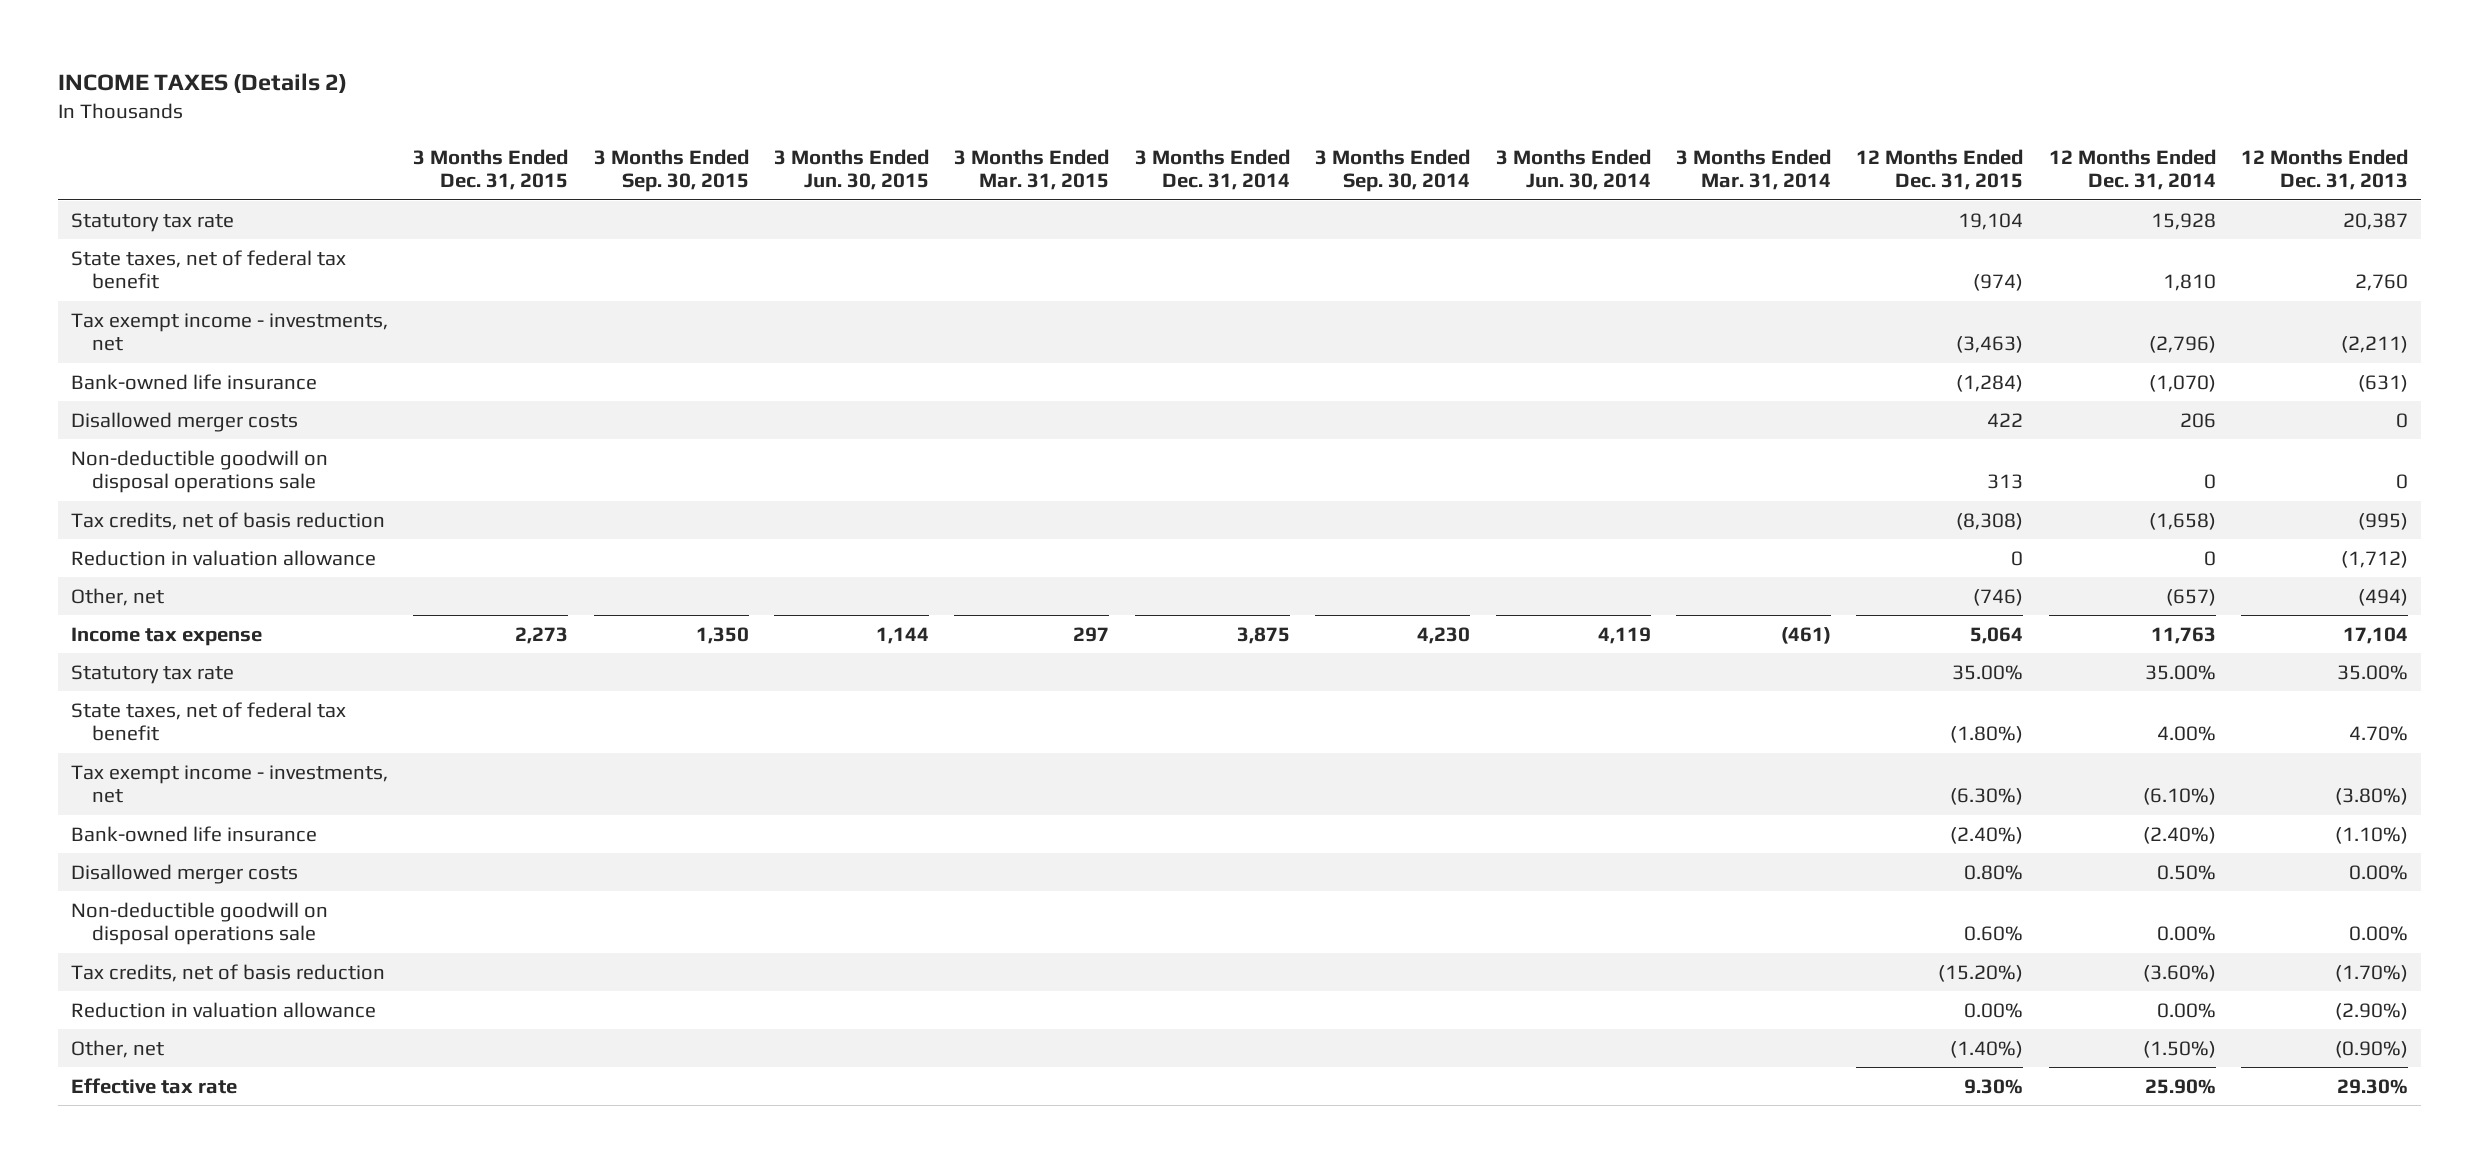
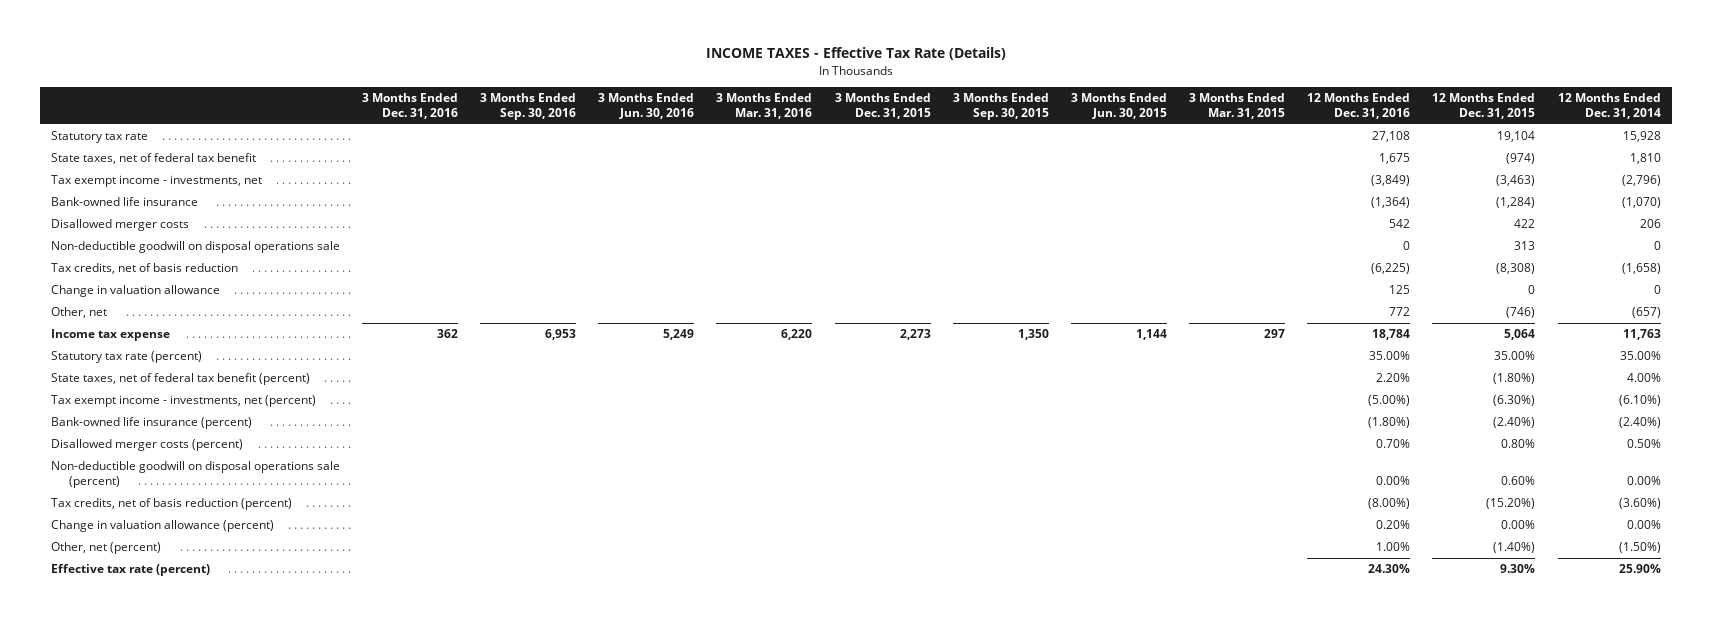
- INCOME TAXES (Details 2)
+ INCOME TAXES - Effective Tax Rate (Details)
- | 3 Months Ended Dec. 31, 2015 | 3 Months Ended Sep. 30, 2015 | 3 Months Ended Jun. 30, 2015 | 3 Months Ended Mar. 31, 2015 | 3 Months Ended Dec. 31, 2014 | 3 Months Ended Sep. 30, 2014 | 3 Months Ended Jun. 30, 2014 | 3 Months Ended Mar. 31, 2014 | 12 Months Ended Dec. 31, 2015 | 12 Months Ended Dec. 31, 2014 | 12 Months Ended Dec. 31, 2013
+ | 3 Months Ended Dec. 31, 2016 | 3 Months Ended Sep. 30, 2016 | 3 Months Ended Jun. 30, 2016 | 3 Months Ended Mar. 31, 2016 | 3 Months Ended Dec. 31, 2015 | 3 Months Ended Sep. 30, 2015 | 3 Months Ended Jun. 30, 2015 | 3 Months Ended Mar. 31, 2015 | 12 Months Ended Dec. 31, 2016 | 12 Months Ended Dec. 31, 2015 | 12 Months Ended Dec. 31, 2014
- Reduction in valuation allowance | | | | | | | | | 0 | 0 | (1,712)
+ Change in valuation allowance | | | | | | | | | 125 | 0 | 0
- Statutory tax rate | | | | | | | | | 35.00% | 35.00% | 35.00%
- State taxes, net of federal tax benefit | | | | | | | | | (1.80%) | 4.00% | 4.70%
- Tax exempt income - investments, net | | | | | | | | | (6.30%) | (6.10%) | (3.80%)
- Bank-owned life insurance | | | | | | | | | (2.40%) | (2.40%) | (1.10%)
- Disallowed merger costs | | | | | | | | | 0.80% | 0.50% | 0.00%
- Non-deductible goodwill on disposal operations sale | | | | | | | | | 0.60% | 0.00% | 0.00%
- Tax credits, net of basis reduction | | | | | | | | | (15.20%) | (3.60%) | (1.70%)
- Reduction in valuation allowance | | | | | | | | | 0.00% | 0.00% | (2.90%)
- Other, net | | | | | | | | | (1.40%) | (1.50%) | (0.90%)
- Effective tax rate | | | | | | | | | 9.30% | 25.90% | 29.30%
+ Statutory tax rate (percent) | | | | | | | | | 35.00% | 35.00% | 35.00%
+ State taxes, net of federal tax benefit (percent) | | | | | | | | | 2.20% | (1.80%) | 4.00%
+ Tax exempt income - investments, net (percent) | | | | | | | | | (5.00%) | (6.30%) | (6.10%)
+ Bank-owned life insurance (percent) | | | | | | | | | (1.80%) | (2.40%) | (2.40%)
+ Disallowed merger costs (percent) | | | | | | | | | 0.70% | 0.80% | 0.50%
+ Non-deductible goodwill on disposal operations sale (percent) | | | | | | | | | 0.00% | 0.60% | 0.00%
+ Tax credits, net of basis reduction (percent) | | | | | | | | | (8.00%) | (15.20%) | (3.60%)
+ Change in valuation allowance (percent) | | | | | | | | | 0.20% | 0.00% | 0.00%
+ Other, net (percent) | | | | | | | | | 1.00% | (1.40%) | (1.50%)
+ Effective tax rate (percent) | | | | | | | | | 24.30% | 9.30% | 25.90%

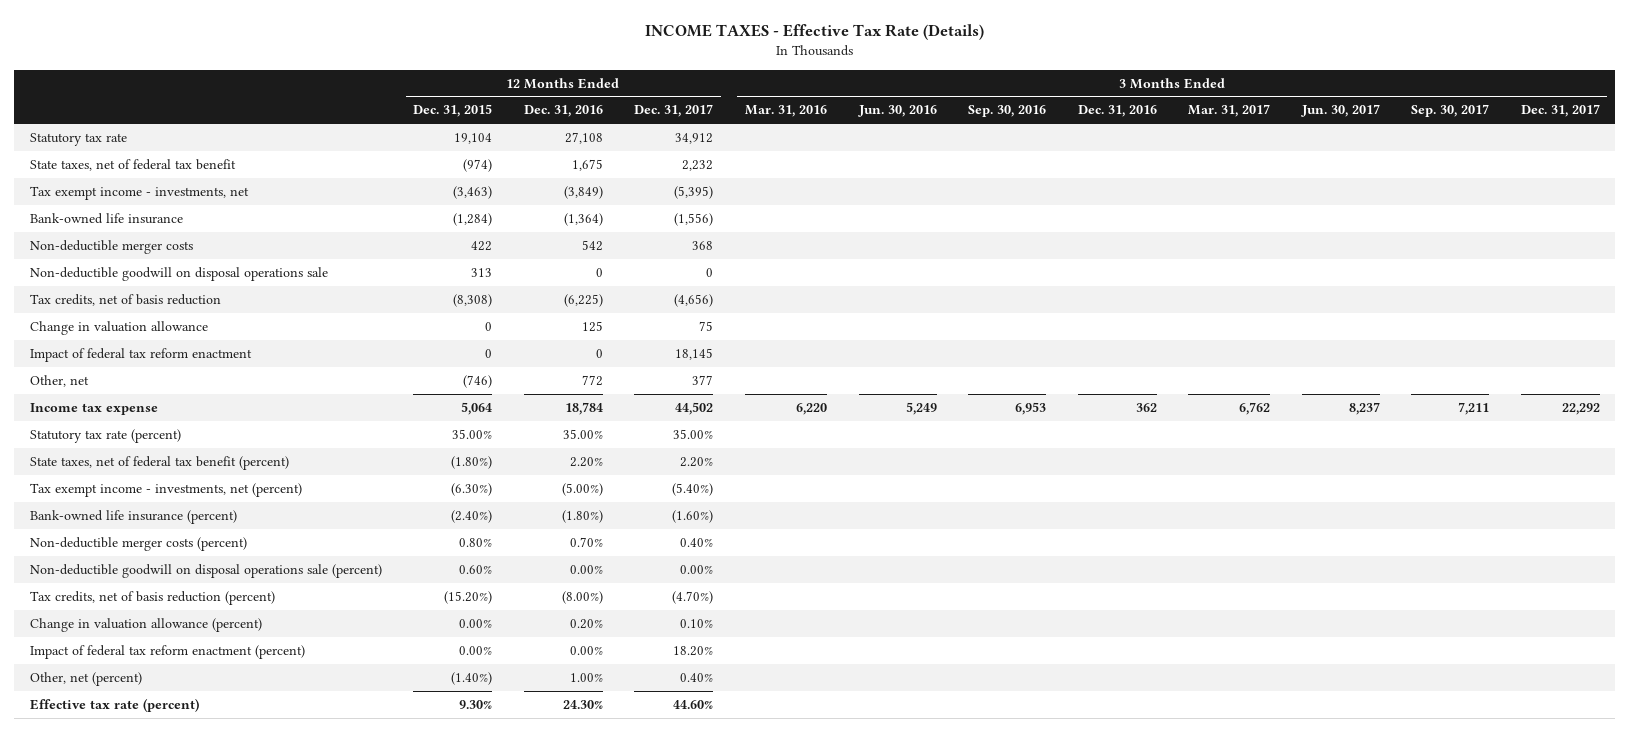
- | 3 Months Ended Dec. 31, 2016 | 3 Months Ended Sep. 30, 2016 | 3 Months Ended Jun. 30, 2016 | 3 Months Ended Mar. 31, 2016 | 3 Months Ended Dec. 31, 2015 | 3 Months Ended Sep. 30, 2015 | 3 Months Ended Jun. 30, 2015 | 3 Months Ended Mar. 31, 2015 | 12 Months Ended Dec. 31, 2016 | 12 Months Ended Dec. 31, 2015 | 12 Months Ended Dec. 31, 2014
+ | 12 Months Ended Dec. 31, 2015 | 12 Months Ended Dec. 31, 2016 | 12 Months Ended Dec. 31, 2017 | 3 Months Ended Mar. 31, 2016 | 3 Months Ended Jun. 30, 2016 | 3 Months Ended Sep. 30, 2016 | 3 Months Ended Dec. 31, 2016 | 3 Months Ended Mar. 31, 2017 | 3 Months Ended Jun. 30, 2017 | 3 Months Ended Sep. 30, 2017 | 3 Months Ended Dec. 31, 2017
- Disallowed merger costs | | | | | | | | | 542 | 422 | 206
+ Non-deductible merger costs | 422 | 542 | 368 | | | | | | | |
+ Impact of federal tax reform enactment | 0 | 0 | 18,145 | | | | | | | |
- Disallowed merger costs (percent) | | | | | | | | | 0.70% | 0.80% | 0.50%
+ Non-deductible merger costs (percent) | 0.80% | 0.70% | 0.40% | | | | | | | |
+ Impact of federal tax reform enactment (percent) | 0.00% | 0.00% | 18.20% | | | | | | | |

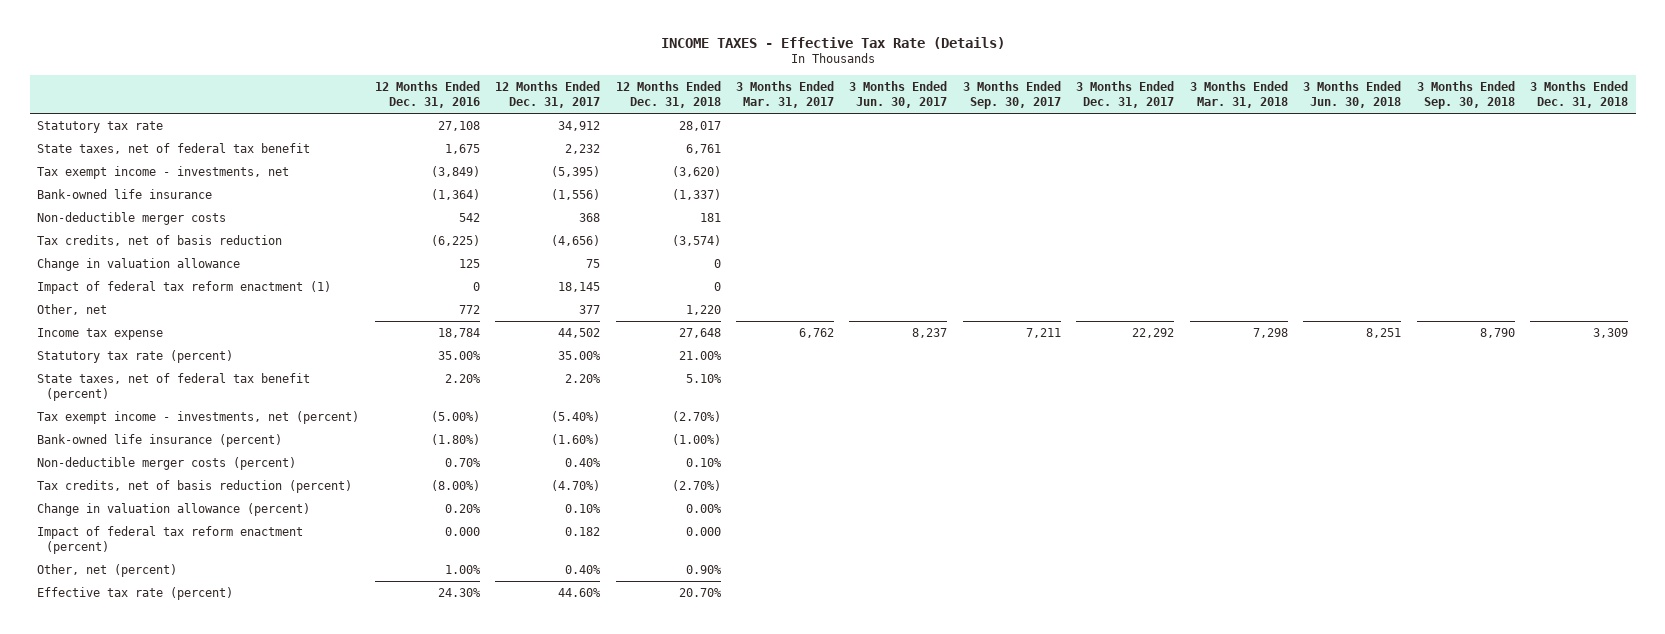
- | 12 Months Ended Dec. 31, 2015 | 12 Months Ended Dec. 31, 2016 | 12 Months Ended Dec. 31, 2017 | 3 Months Ended Mar. 31, 2016 | 3 Months Ended Jun. 30, 2016 | 3 Months Ended Sep. 30, 2016 | 3 Months Ended Dec. 31, 2016 | 3 Months Ended Mar. 31, 2017 | 3 Months Ended Jun. 30, 2017 | 3 Months Ended Sep. 30, 2017 | 3 Months Ended Dec. 31, 2017
+ | 12 Months Ended Dec. 31, 2016 | 12 Months Ended Dec. 31, 2017 | 12 Months Ended Dec. 31, 2018 | 3 Months Ended Mar. 31, 2017 | 3 Months Ended Jun. 30, 2017 | 3 Months Ended Sep. 30, 2017 | 3 Months Ended Dec. 31, 2017 | 3 Months Ended Mar. 31, 2018 | 3 Months Ended Jun. 30, 2018 | 3 Months Ended Sep. 30, 2018 | 3 Months Ended Dec. 31, 2018
- Non-deductible goodwill on disposal operations sale | 313 | 0 | 0 | | | | | | | |
- Impact of federal tax reform enactment | 0 | 0 | 18,145 | | | | | | | |
+ Impact of federal tax reform enactment (1) | 0 | 18,145 | 0 | | | | | | | |
- Non-deductible goodwill on disposal operations sale (percent) | 0.60% | 0.00% | 0.00% | | | | | | | |
- Impact of federal tax reform enactment (percent) | 0.00% | 0.00% | 18.20% | | | | | | | |
+ Impact of federal tax reform enactment (percent) | 0.000 | 0.182 | 0.000 | | | | | | | |

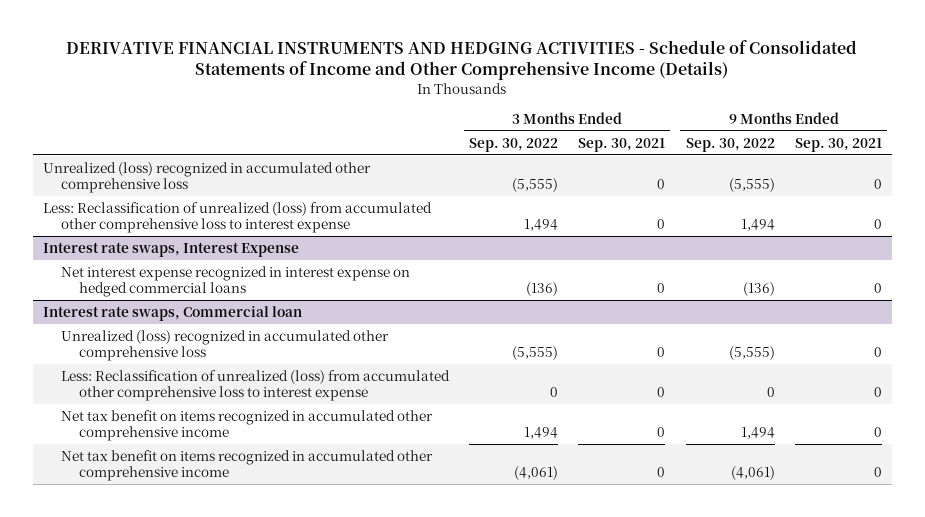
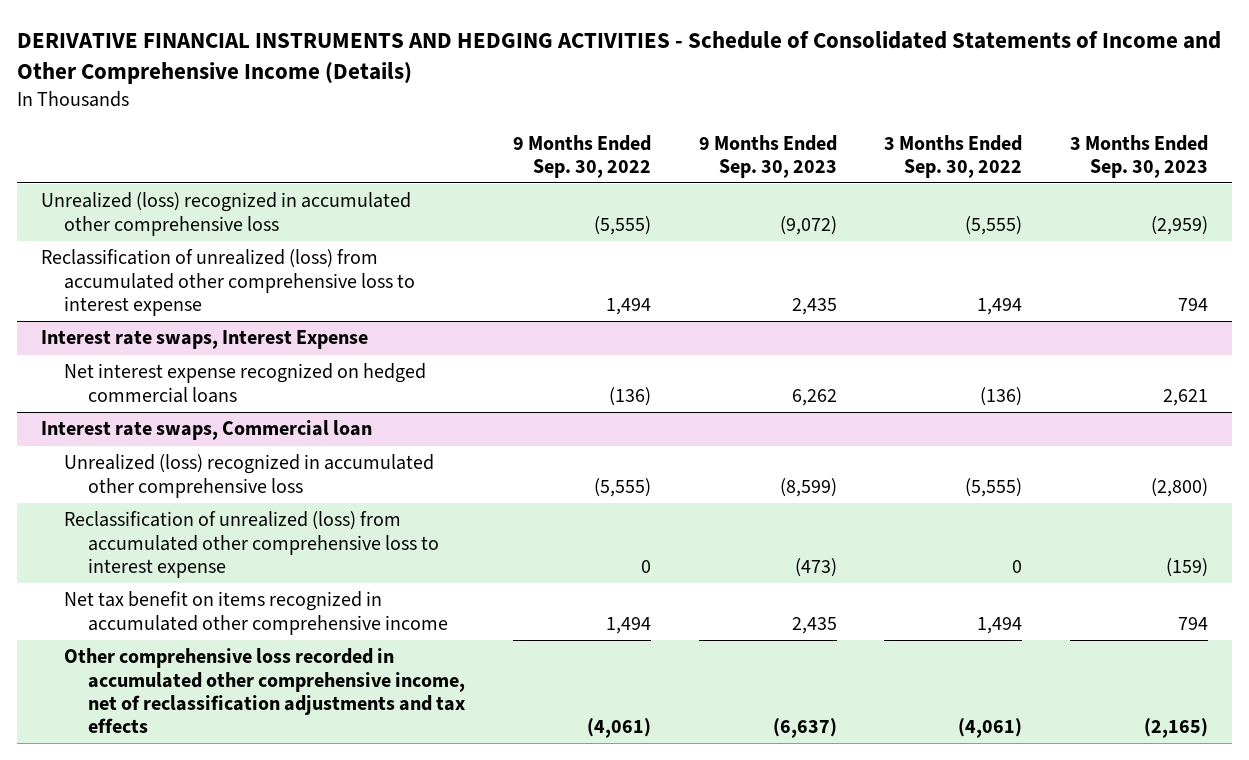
- | 3 Months Ended Sep. 30, 2022 | 3 Months Ended Sep. 30, 2021 | 9 Months Ended Sep. 30, 2022 | 9 Months Ended Sep. 30, 2021
+ | 9 Months Ended Sep. 30, 2022 | 9 Months Ended Sep. 30, 2023 | 3 Months Ended Sep. 30, 2022 | 3 Months Ended Sep. 30, 2023
- Less: Reclassification of unrealized (loss) from accumulated other comprehensive loss to interest expense | 1,494 | 0 | 1,494 | 0
+ Reclassification of unrealized (loss) from accumulated other comprehensive loss to interest expense | 1,494 | 2,435 | 1,494 | 794
@ Interest rate swaps, Interest Expense
- Net interest expense recognized in interest expense on hedged commercial loans | (136) | 0 | (136) | 0
+ Net interest expense recognized on hedged commercial loans | (136) | 6,262 | (136) | 2,621
@ Interest rate swaps, Commercial loan
- Less: Reclassification of unrealized (loss) from accumulated other comprehensive loss to interest expense | 0 | 0 | 0 | 0
+ Reclassification of unrealized (loss) from accumulated other comprehensive loss to interest expense | 0 | (473) | 0 | (159)
- Net tax benefit on items recognized in accumulated other comprehensive income | (4,061) | 0 | (4,061) | 0
+ Other comprehensive loss recorded in accumulated other comprehensive income, net of reclassification adjustments and tax effects | (4,061) | (6,637) | (4,061) | (2,165)

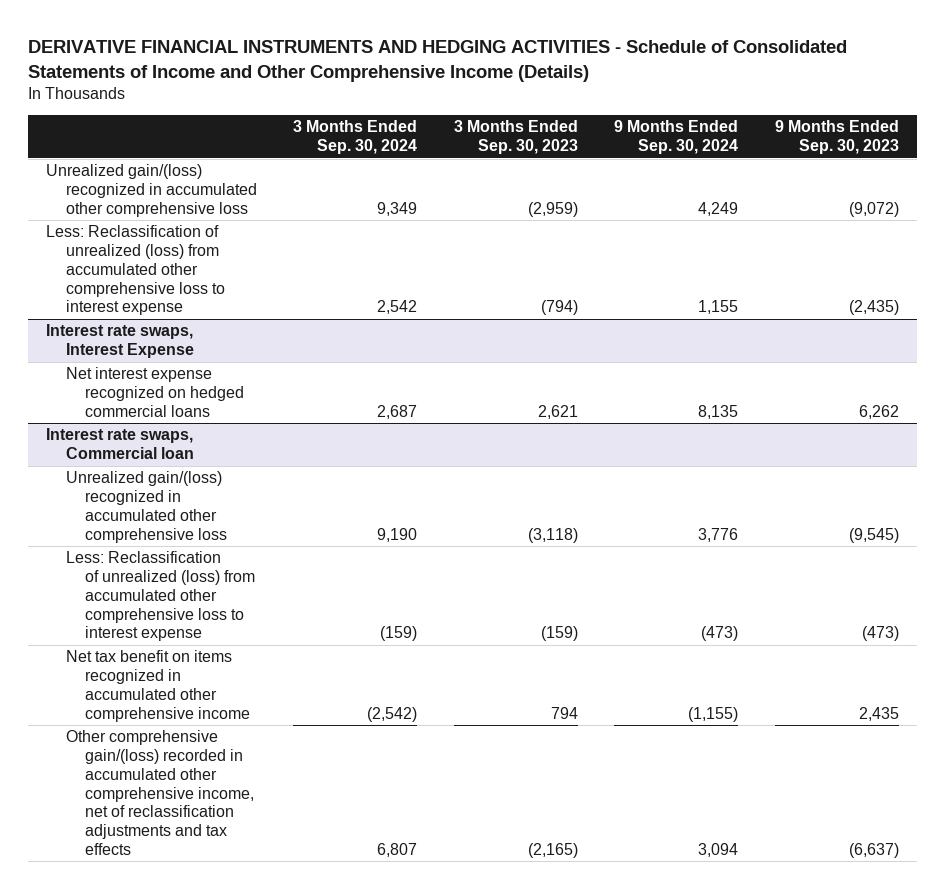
- | 9 Months Ended Sep. 30, 2022 | 9 Months Ended Sep. 30, 2023 | 3 Months Ended Sep. 30, 2022 | 3 Months Ended Sep. 30, 2023
+ | 3 Months Ended Sep. 30, 2024 | 3 Months Ended Sep. 30, 2023 | 9 Months Ended Sep. 30, 2024 | 9 Months Ended Sep. 30, 2023
- Unrealized (loss) recognized in accumulated other comprehensive loss | (5,555) | (9,072) | (5,555) | (2,959)
- Reclassification of unrealized (loss) from accumulated other comprehensive loss to interest expense | 1,494 | 2,435 | 1,494 | 794
+ Unrealized gain/(loss) recognized in accumulated other comprehensive loss | 9,349 | (2,959) | 4,249 | (9,072)
+ Less: Reclassification of unrealized (loss) from accumulated other comprehensive loss to interest expense | 2,542 | (794) | 1,155 | (2,435)
@ Interest rate swaps, Commercial loan
- Unrealized (loss) recognized in accumulated other comprehensive loss | (5,555) | (8,599) | (5,555) | (2,800)
- Reclassification of unrealized (loss) from accumulated other comprehensive loss to interest expense | 0 | (473) | 0 | (159)
+ Unrealized gain/(loss) recognized in accumulated other comprehensive loss | 9,190 | (3,118) | 3,776 | (9,545)
+ Less: Reclassification of unrealized (loss) from accumulated other comprehensive loss to interest expense | (159) | (159) | (473) | (473)
- Other comprehensive loss recorded in accumulated other comprehensive income, net of reclassification adjustments and tax effects | (4,061) | (6,637) | (4,061) | (2,165)
+ Other comprehensive gain/(loss) recorded in accumulated other comprehensive income, net of reclassification adjustments and tax effects | 6,807 | (2,165) | 3,094 | (6,637)

